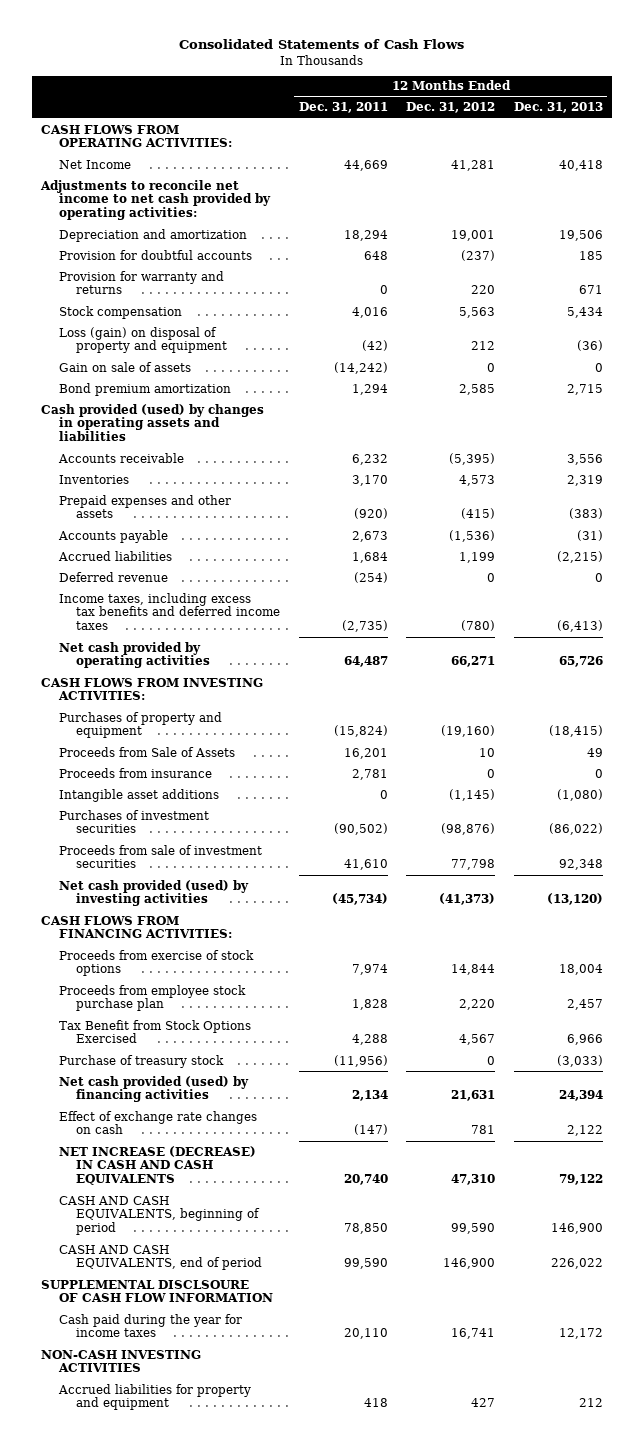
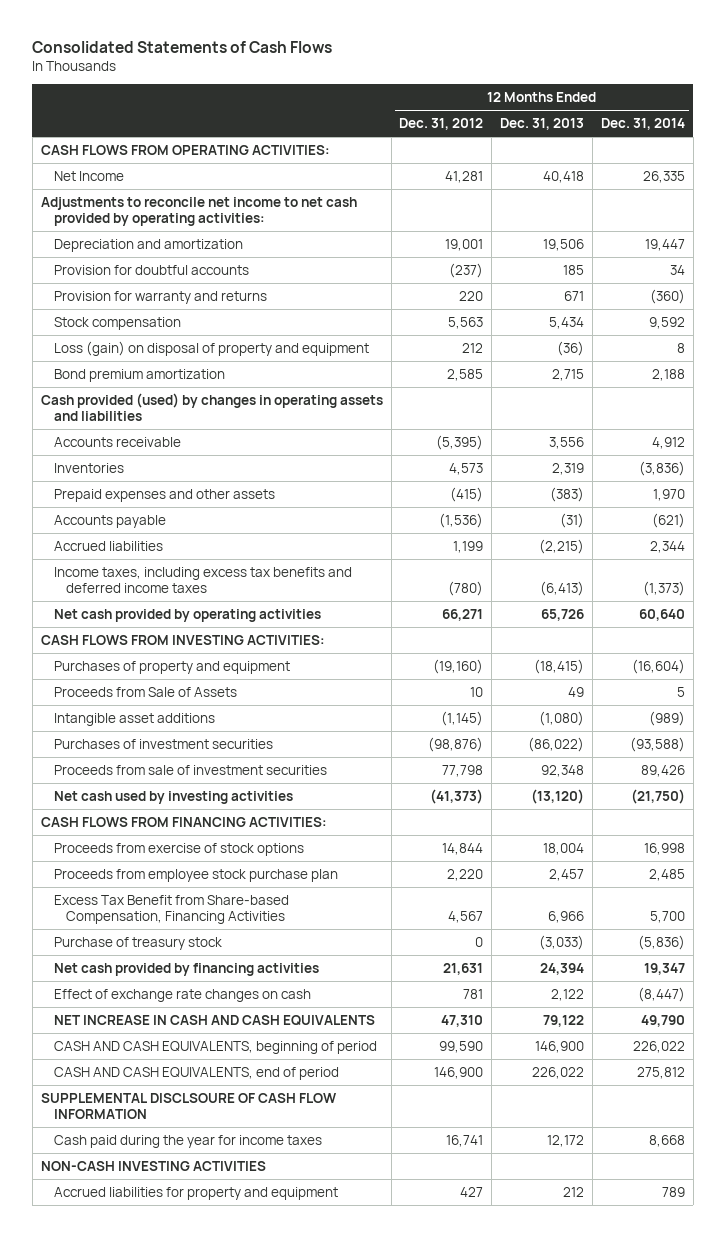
- | 12 Months Ended Dec. 31, 2011 | 12 Months Ended Dec. 31, 2012 | 12 Months Ended Dec. 31, 2013
+ | 12 Months Ended Dec. 31, 2012 | 12 Months Ended Dec. 31, 2013 | 12 Months Ended Dec. 31, 2014
- Gain on sale of assets | (14,242) | 0 | 0
- Deferred revenue | (254) | 0 | 0
- Proceeds from insurance | 2,781 | 0 | 0
- Net cash provided (used) by investing activities | (45,734) | (41,373) | (13,120)
+ Net cash used by investing activities | (41,373) | (13,120) | (21,750)
- Tax Benefit from Stock Options Exercised | 4,288 | 4,567 | 6,966
+ Excess Tax Benefit from Share-based Compensation, Financing Activities | 4,567 | 6,966 | 5,700
- Net cash provided (used) by financing activities | 2,134 | 21,631 | 24,394
+ Net cash provided by financing activities | 21,631 | 24,394 | 19,347
- NET INCREASE (DECREASE) IN CASH AND CASH EQUIVALENTS | 20,740 | 47,310 | 79,122
+ NET INCREASE IN CASH AND CASH EQUIVALENTS | 47,310 | 79,122 | 49,790

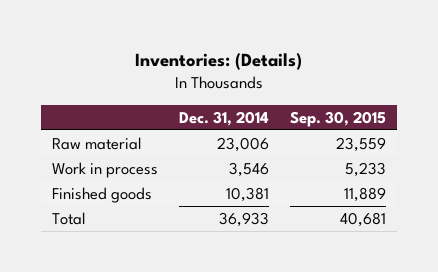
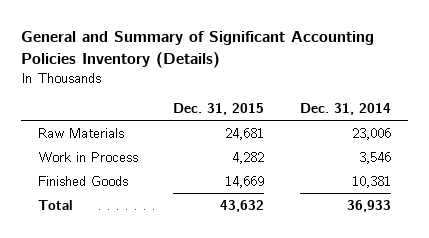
- Inventories: (Details)
+ General and Summary of Significant Accounting Policies Inventory (Details)
- | Dec. 31, 2014 | Sep. 30, 2015
+ | Dec. 31, 2015 | Dec. 31, 2014
- Raw material | 23,006 | 23,559
- Work in process | 3,546 | 5,233
- Finished goods | 10,381 | 11,889
+ Raw Materials | 24,681 | 23,006
+ Work in Process | 4,282 | 3,546
+ Finished Goods | 14,669 | 10,381

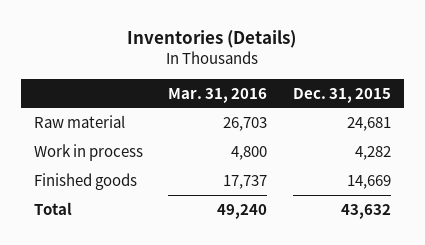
- General and Summary of Significant Accounting Policies Inventory (Details)
+ Inventories (Details)
- | Dec. 31, 2015 | Dec. 31, 2014
+ | Mar. 31, 2016 | Dec. 31, 2015
- Raw Materials | 24,681 | 23,006
- Work in Process | 4,282 | 3,546
- Finished Goods | 14,669 | 10,381
+ Raw material | 26,703 | 24,681
+ Work in process | 4,800 | 4,282
+ Finished goods | 17,737 | 14,669

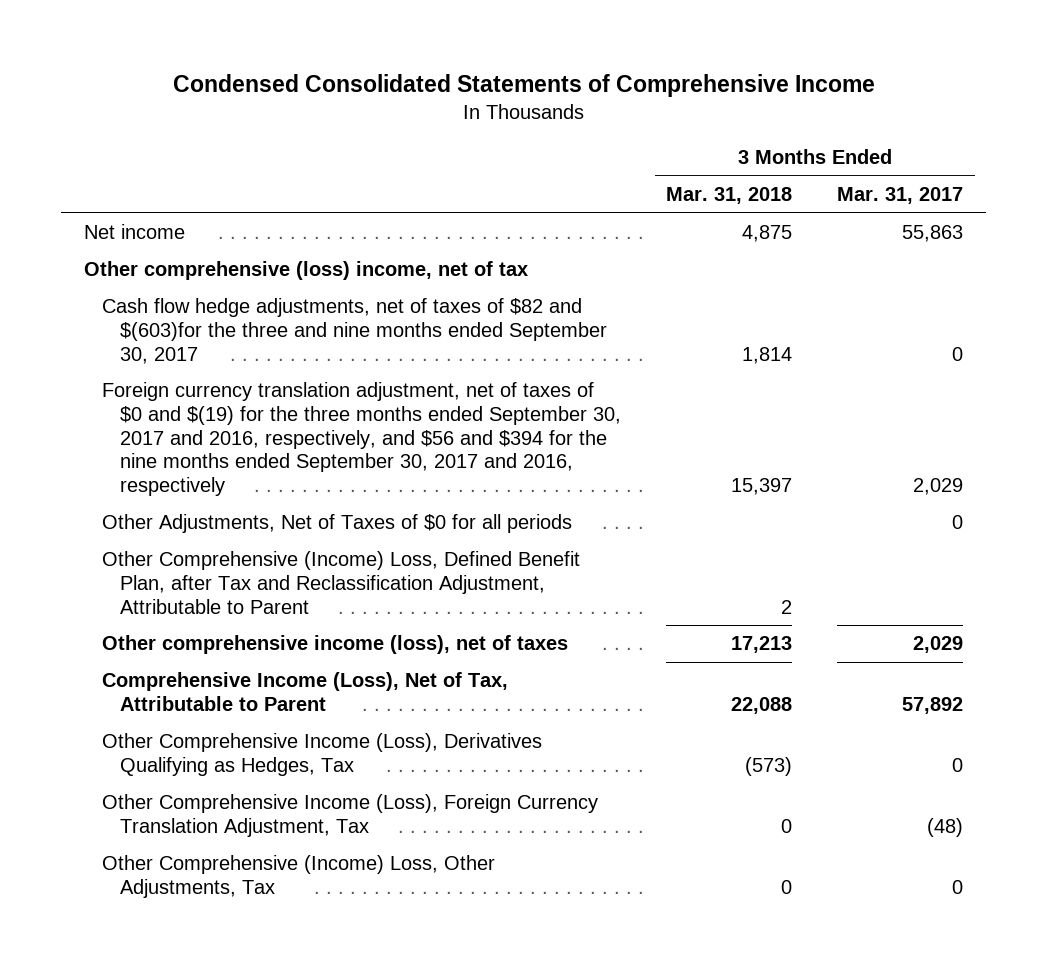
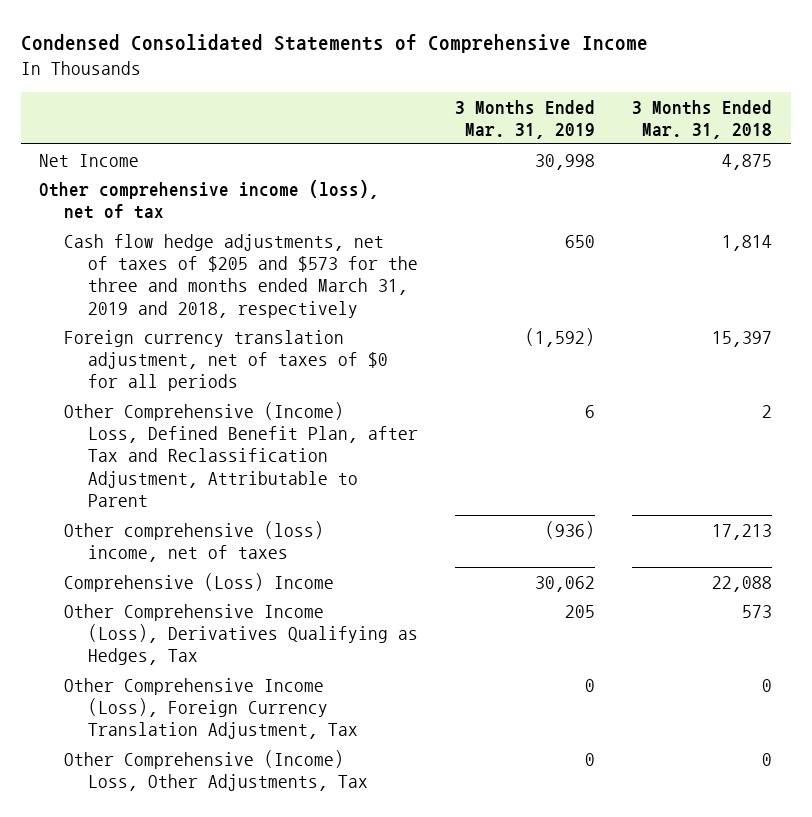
- | 3 Months Ended Mar. 31, 2018 | 3 Months Ended Mar. 31, 2017
+ | 3 Months Ended Mar. 31, 2019 | 3 Months Ended Mar. 31, 2018
- Net income | 4,875 | 55,863
- Other comprehensive (loss) income, net of tax
- Cash flow hedge adjustments, net of taxes of $82 and $(603)for the three and nine months ended September 30, 2017 | 1,814 | 0
- Foreign currency translation adjustment, net of taxes of $0 and $(19) for the three months ended September 30, 2017 and 2016, respectively, and $56 and $394 for the nine months ended September 30, 2017 and 2016, respectively | 15,397 | 2,029
- Other Adjustments, Net of Taxes of $0 for all periods | | 0
+ Net Income | 30,998 | 4,875
+ Other comprehensive income (loss), net of tax
+ Cash flow hedge adjustments, net of taxes of $205 and $573 for the three and months ended March 31, 2019 and 2018, respectively | 650 | 1,814
+ Foreign currency translation adjustment, net of taxes of $0 for all periods | (1,592) | 15,397
- Other comprehensive income (loss), net of taxes | 17,213 | 2,029
- Comprehensive Income (Loss), Net of Tax, Attributable to Parent | 22,088 | 57,892
- Other Comprehensive Income (Loss), Derivatives Qualifying as Hedges, Tax | (573) | 0
+ Other comprehensive (loss) income, net of taxes | (936) | 17,213
+ Comprehensive (Loss) Income | 30,062 | 22,088
+ Other Comprehensive Income (Loss), Derivatives Qualifying as Hedges, Tax | 205 | 573

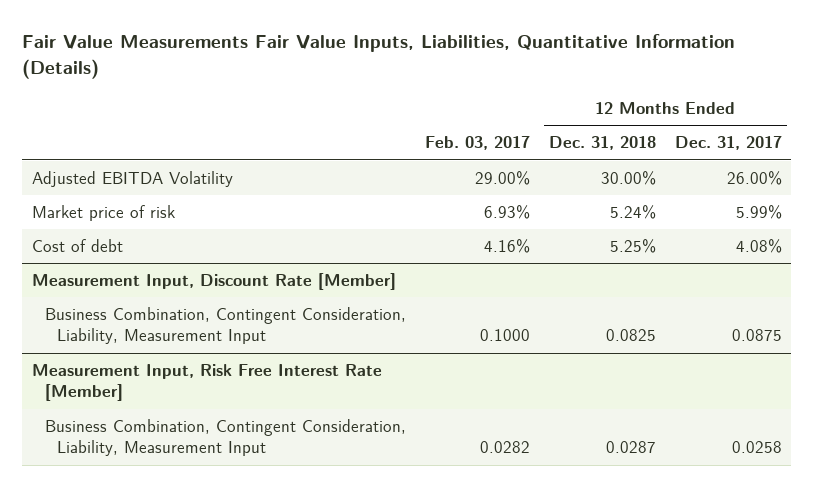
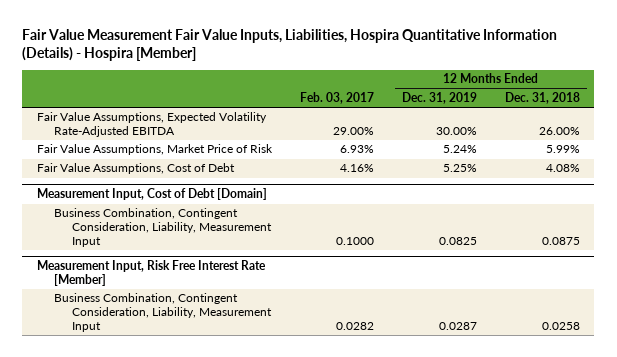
- Fair Value Measurements Fair Value Inputs, Liabilities, Quantitative Information (Details)
+ Fair Value Measurement Fair Value Inputs, Liabilities, Hospira Quantitative Information (Details) - Hospira [Member]
- | Feb. 03, 2017 | 12 Months Ended Dec. 31, 2018 | 12 Months Ended Dec. 31, 2017
+ | Feb. 03, 2017 | 12 Months Ended Dec. 31, 2019 | 12 Months Ended Dec. 31, 2018
- Adjusted EBITDA Volatility | 29.00% | 30.00% | 26.00%
- Market price of risk | 6.93% | 5.24% | 5.99%
- Cost of debt | 4.16% | 5.25% | 4.08%
- Measurement Input, Discount Rate [Member]
- Business Combination, Contingent Consideration, Liability, Measurement Input | 0.1000 | 0.0825 | 0.0875
+ Fair Value Assumptions, Expected Volatility Rate-Adjusted EBITDA | 29.00% | 30.00% | 26.00%
+ Fair Value Assumptions, Market Price of Risk | 6.93% | 5.24% | 5.99%
+ Fair Value Assumptions, Cost of Debt | 4.16% | 5.25% | 4.08%
+ Measurement Input, Cost of Debt [Domain]
+ Business Combination, Contingent Consideration, Liability, Measurement Input | 0.1000 | 0.0825 | 0.0875
@ Measurement Input, Risk Free Interest Rate [Member]
- Business Combination, Contingent Consideration, Liability, Measurement Input | 0.0282 | 0.0287 | 0.0258
+ Business Combination, Contingent Consideration, Liability, Measurement Input | 0.0282 | 0.0287 | 0.0258

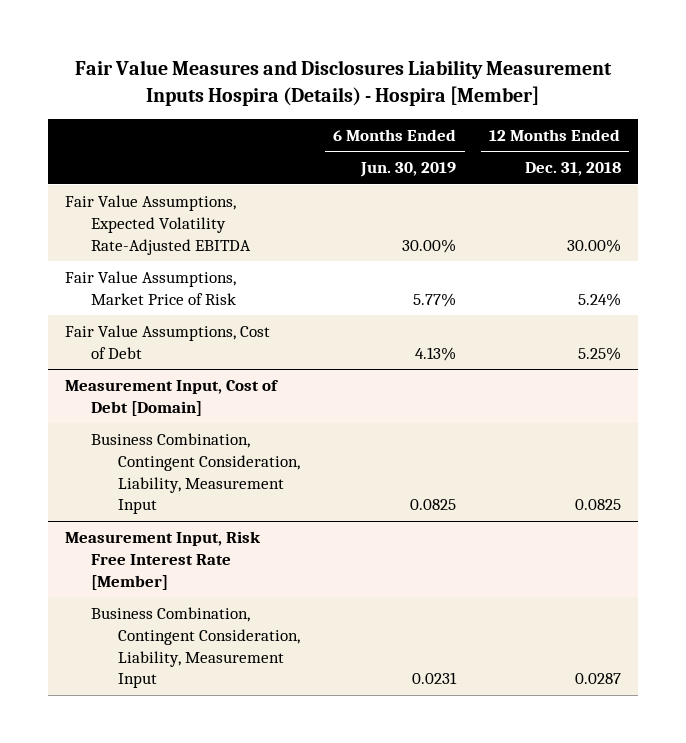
- Fair Value Measurement Fair Value Inputs, Liabilities, Hospira Quantitative Information (Details) - Hospira [Member]
+ Fair Value Measures and Disclosures Liability Measurement Inputs Hospira (Details) - Hospira [Member]
- | Feb. 03, 2017 | 12 Months Ended Dec. 31, 2019 | 12 Months Ended Dec. 31, 2018
+ | 6 Months Ended Jun. 30, 2019 | 12 Months Ended Dec. 31, 2018
- Fair Value Assumptions, Expected Volatility Rate-Adjusted EBITDA | 29.00% | 30.00% | 26.00%
- Fair Value Assumptions, Market Price of Risk | 6.93% | 5.24% | 5.99%
- Fair Value Assumptions, Cost of Debt | 4.16% | 5.25% | 4.08%
+ Fair Value Assumptions, Expected Volatility Rate-Adjusted EBITDA | 30.00% | 30.00%
+ Fair Value Assumptions, Market Price of Risk | 5.77% | 5.24%
+ Fair Value Assumptions, Cost of Debt | 4.13% | 5.25%
@ Measurement Input, Cost of Debt [Domain]
- Business Combination, Contingent Consideration, Liability, Measurement Input | 0.1000 | 0.0825 | 0.0875
+ Business Combination, Contingent Consideration, Liability, Measurement Input | 0.0825 | 0.0825
@ Measurement Input, Risk Free Interest Rate [Member]
- Business Combination, Contingent Consideration, Liability, Measurement Input | 0.0282 | 0.0287 | 0.0258
+ Business Combination, Contingent Consideration, Liability, Measurement Input | 0.0231 | 0.0287

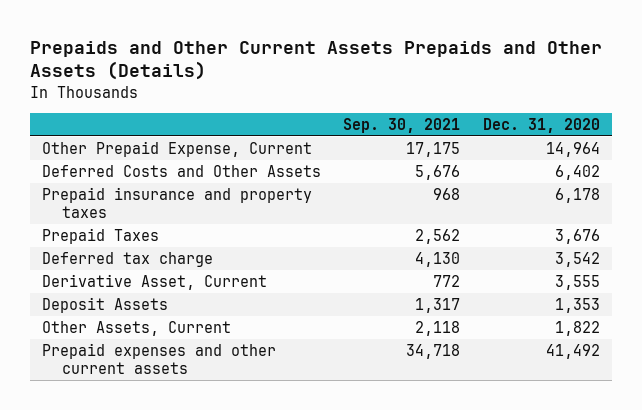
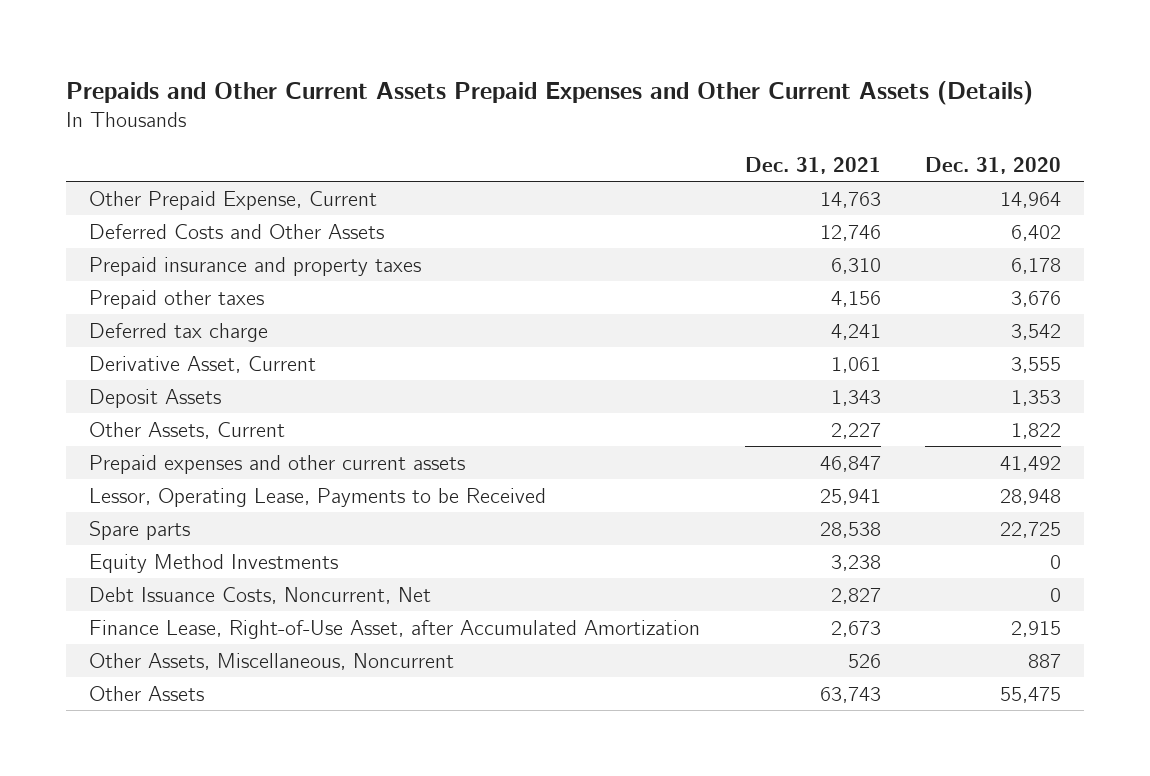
- Prepaids and Other Current Assets Prepaids and Other Assets (Details)
+ Prepaids and Other Current Assets Prepaid Expenses and Other Current Assets (Details)
- | Sep. 30, 2021 | Dec. 31, 2020
+ | Dec. 31, 2021 | Dec. 31, 2020
- Prepaid Taxes | 2,562 | 3,676
+ Prepaid other taxes | 4,156 | 3,676
+ Lessor, Operating Lease, Payments to be Received | 25,941 | 28,948
+ Spare parts | 28,538 | 22,725
+ Equity Method Investments | 3,238 | 0
+ Debt Issuance Costs, Noncurrent, Net | 2,827 | 0
+ Finance Lease, Right-of-Use Asset, after Accumulated Amortization | 2,673 | 2,915
+ Other Assets, Miscellaneous, Noncurrent | 526 | 887
+ Other Assets | 63,743 | 55,475

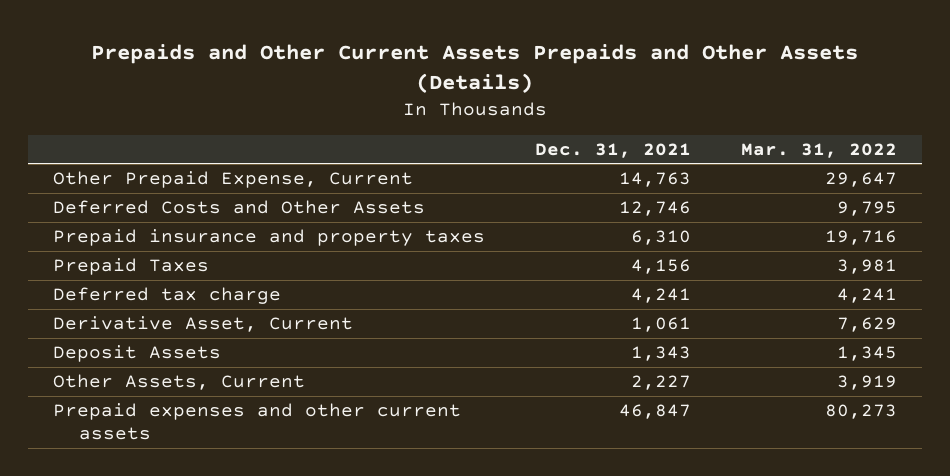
- Prepaids and Other Current Assets Prepaid Expenses and Other Current Assets (Details)
+ Prepaids and Other Current Assets Prepaids and Other Assets (Details)
- | Dec. 31, 2021 | Dec. 31, 2020
+ | Dec. 31, 2021 | Mar. 31, 2022
- Prepaid other taxes | 4,156 | 3,676
+ Prepaid Taxes | 4,156 | 3,981
- Lessor, Operating Lease, Payments to be Received | 25,941 | 28,948
- Spare parts | 28,538 | 22,725
- Equity Method Investments | 3,238 | 0
- Debt Issuance Costs, Noncurrent, Net | 2,827 | 0
- Finance Lease, Right-of-Use Asset, after Accumulated Amortization | 2,673 | 2,915
- Other Assets, Miscellaneous, Noncurrent | 526 | 887
- Other Assets | 63,743 | 55,475

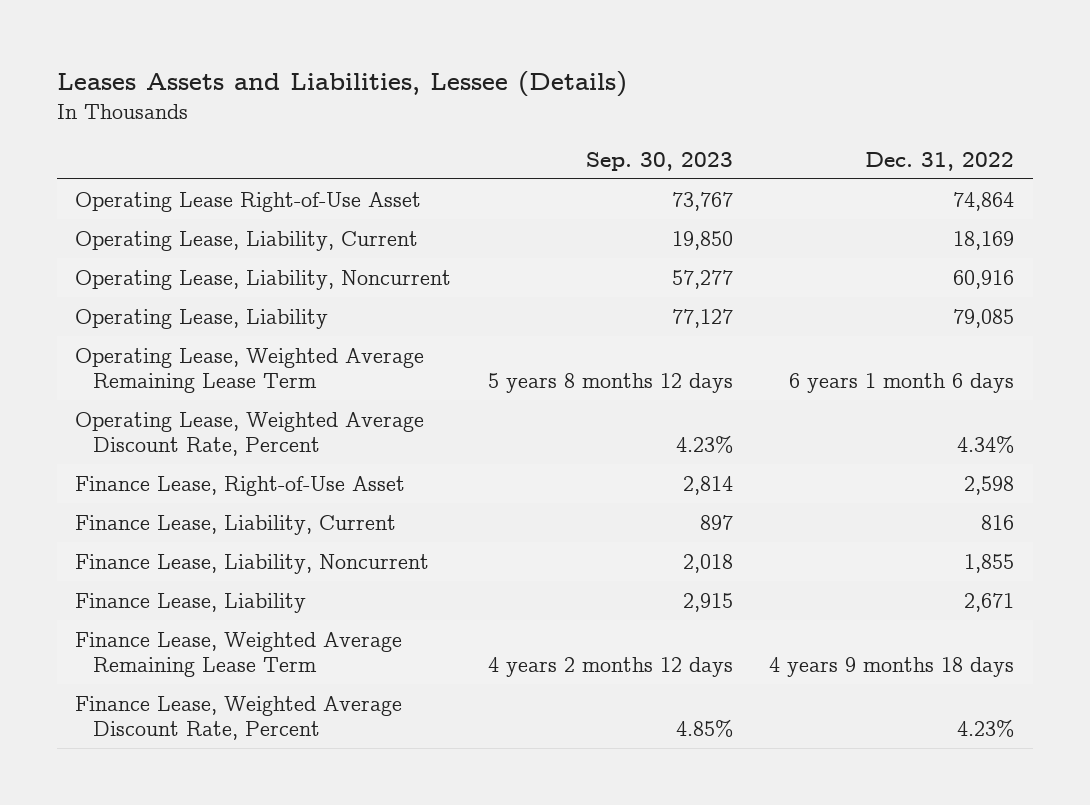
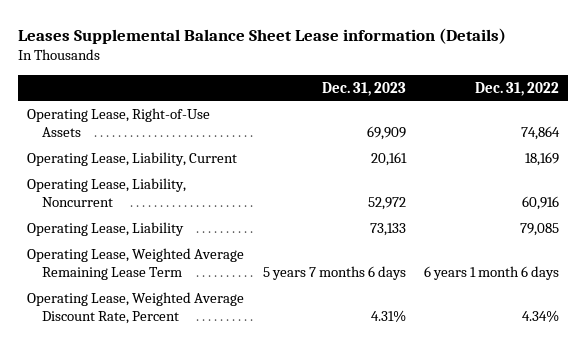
- Leases Assets and Liabilities, Lessee (Details)
+ Leases Supplemental Balance Sheet Lease information (Details)
- | Sep. 30, 2023 | Dec. 31, 2022
+ | Dec. 31, 2023 | Dec. 31, 2022
- Operating Lease Right-of-Use Asset | 73,767 | 74,864
+ Operating Lease, Right-of-Use Assets | 69,909 | 74,864
- Finance Lease, Right-of-Use Asset | 2,814 | 2,598
- Finance Lease, Liability, Current | 897 | 816
- Finance Lease, Liability, Noncurrent | 2,018 | 1,855
- Finance Lease, Liability | 2,915 | 2,671
- Finance Lease, Weighted Average Remaining Lease Term | 4 years 2 months 12 days | 4 years 9 months 18 days
- Finance Lease, Weighted Average Discount Rate, Percent | 4.85% | 4.23%

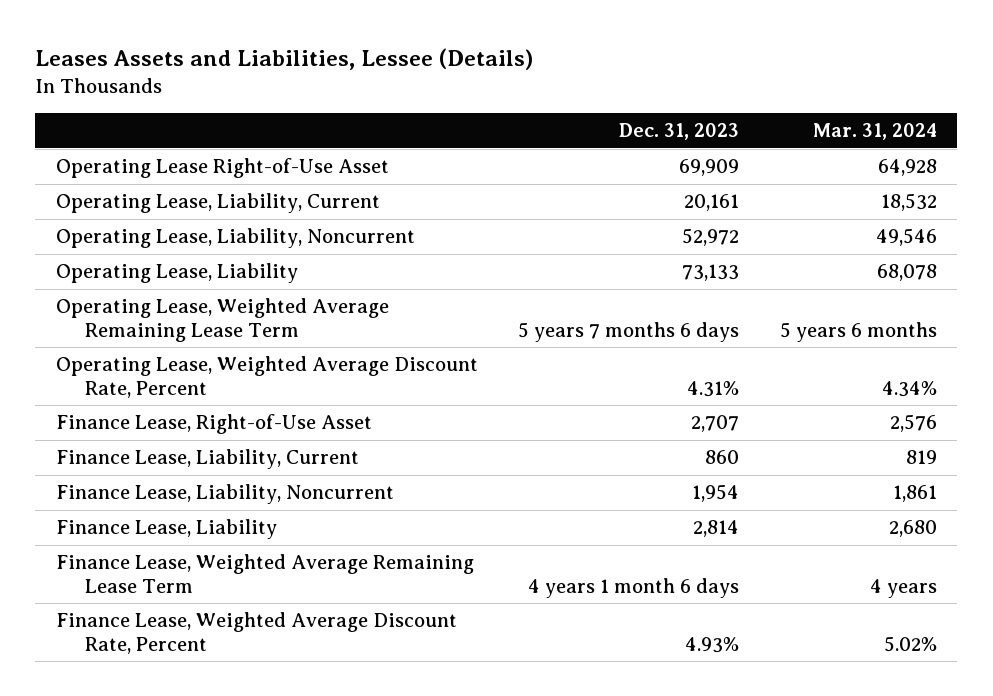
- Leases Supplemental Balance Sheet Lease information (Details)
+ Leases Assets and Liabilities, Lessee (Details)
- | Dec. 31, 2023 | Dec. 31, 2022
+ | Dec. 31, 2023 | Mar. 31, 2024
- Operating Lease, Right-of-Use Assets | 69,909 | 74,864
+ Operating Lease Right-of-Use Asset | 69,909 | 64,928
+ Finance Lease, Right-of-Use Asset | 2,707 | 2,576
+ Finance Lease, Liability, Current | 860 | 819
+ Finance Lease, Liability, Noncurrent | 1,954 | 1,861
+ Finance Lease, Liability | 2,814 | 2,680
+ Finance Lease, Weighted Average Remaining Lease Term | 4 years 1 month 6 days | 4 years
+ Finance Lease, Weighted Average Discount Rate, Percent | 4.93% | 5.02%

